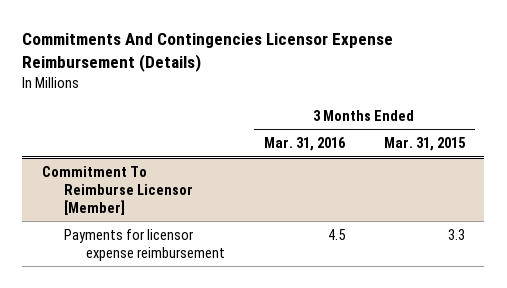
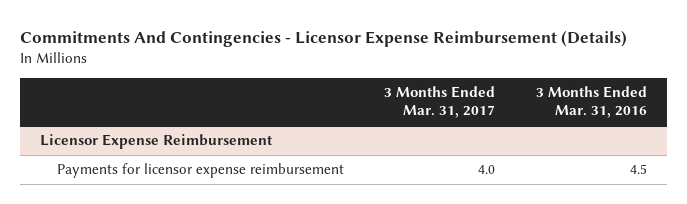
- Commitments And Contingencies Licensor Expense Reimbursement (Details)
+ Commitments And Contingencies - Licensor Expense Reimbursement (Details)
- | 3 Months Ended Mar. 31, 2016 | 3 Months Ended Mar. 31, 2015
+ | 3 Months Ended Mar. 31, 2017 | 3 Months Ended Mar. 31, 2016
- Commitment To Reimburse Licensor [Member]
+ Licensor Expense Reimbursement

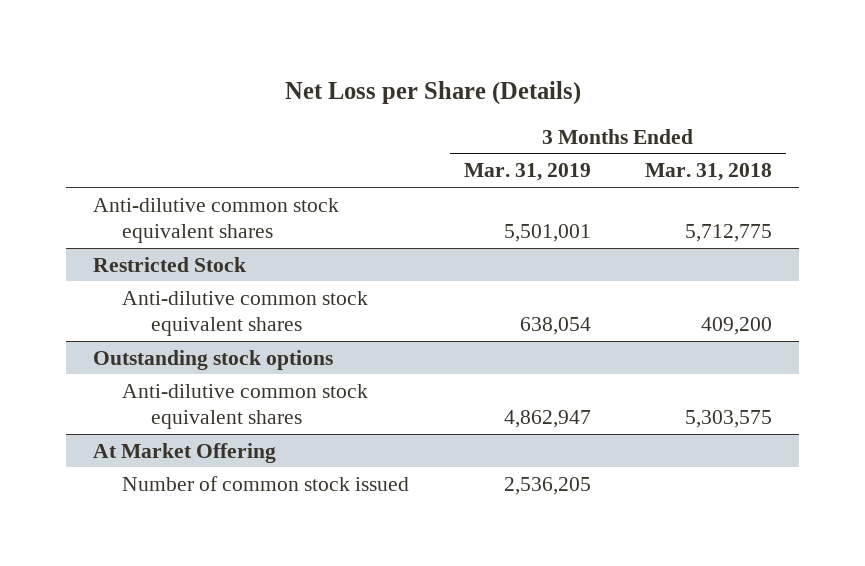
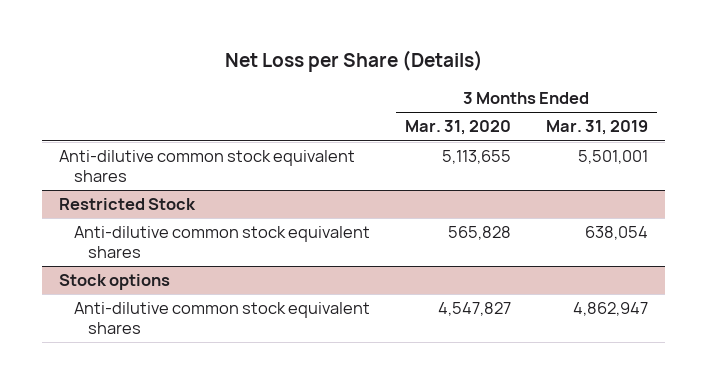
- | 3 Months Ended Mar. 31, 2019 | 3 Months Ended Mar. 31, 2018
+ | 3 Months Ended Mar. 31, 2020 | 3 Months Ended Mar. 31, 2019
- Outstanding stock options
+ Stock options
- At Market Offering
- Number of common stock issued | 2,536,205 |

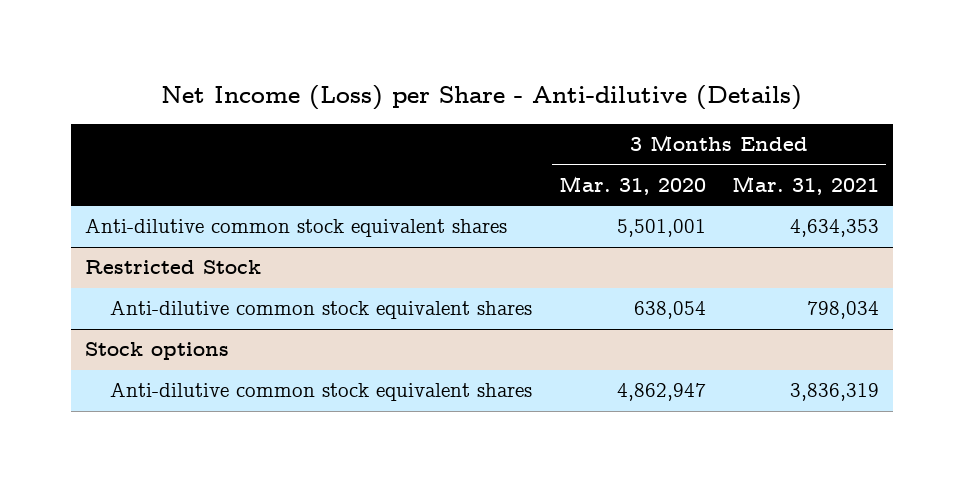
- Net Loss per Share (Details)
+ Net Income (Loss) per Share - Anti-dilutive (Details)
- | 3 Months Ended Mar. 31, 2020 | 3 Months Ended Mar. 31, 2019
+ | 3 Months Ended Mar. 31, 2020 | 3 Months Ended Mar. 31, 2021
- Anti-dilutive common stock equivalent shares | 5,113,655 | 5,501,001
+ Anti-dilutive common stock equivalent shares | 5,501,001 | 4,634,353
@ Restricted Stock
- Anti-dilutive common stock equivalent shares | 565,828 | 638,054
+ Anti-dilutive common stock equivalent shares | 638,054 | 798,034
@ Stock options
- Anti-dilutive common stock equivalent shares | 4,547,827 | 4,862,947
+ Anti-dilutive common stock equivalent shares | 4,862,947 | 3,836,319

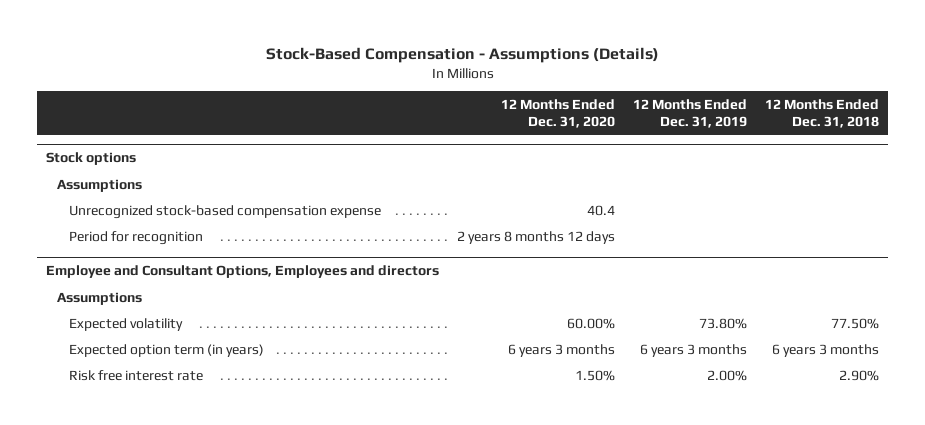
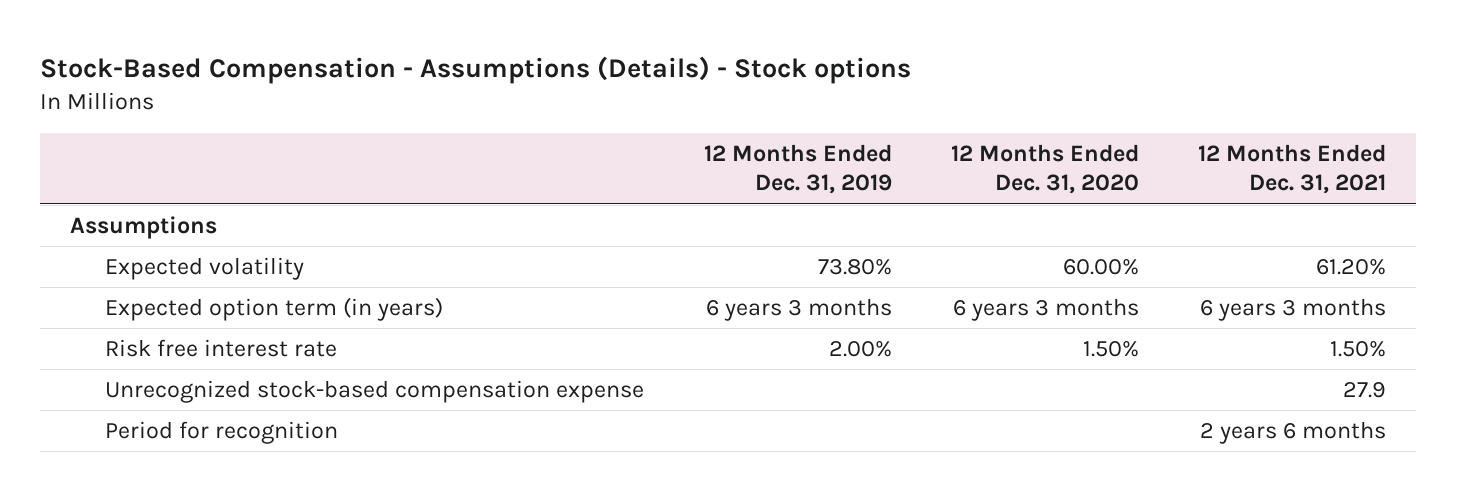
- Stock-Based Compensation - Assumptions (Details)
+ Stock-Based Compensation - Assumptions (Details) - Stock options
- | 12 Months Ended Dec. 31, 2020 | 12 Months Ended Dec. 31, 2019 | 12 Months Ended Dec. 31, 2018
+ | 12 Months Ended Dec. 31, 2019 | 12 Months Ended Dec. 31, 2020 | 12 Months Ended Dec. 31, 2021
- Stock options
- Unrecognized stock-based compensation expense | 40.4 | |
- Period for recognition | 2 years 8 months 12 days | |
- Employee and Consultant Options, Employees and directors
- Assumptions
+ Unrecognized stock-based compensation expense | | | 27.9
+ Period for recognition | | | 2 years 6 months

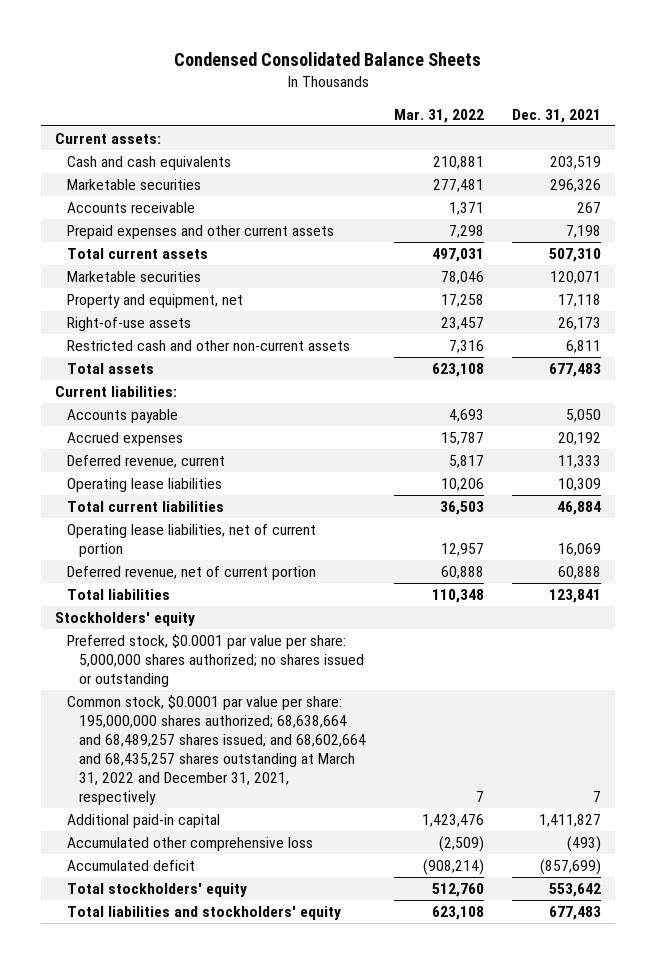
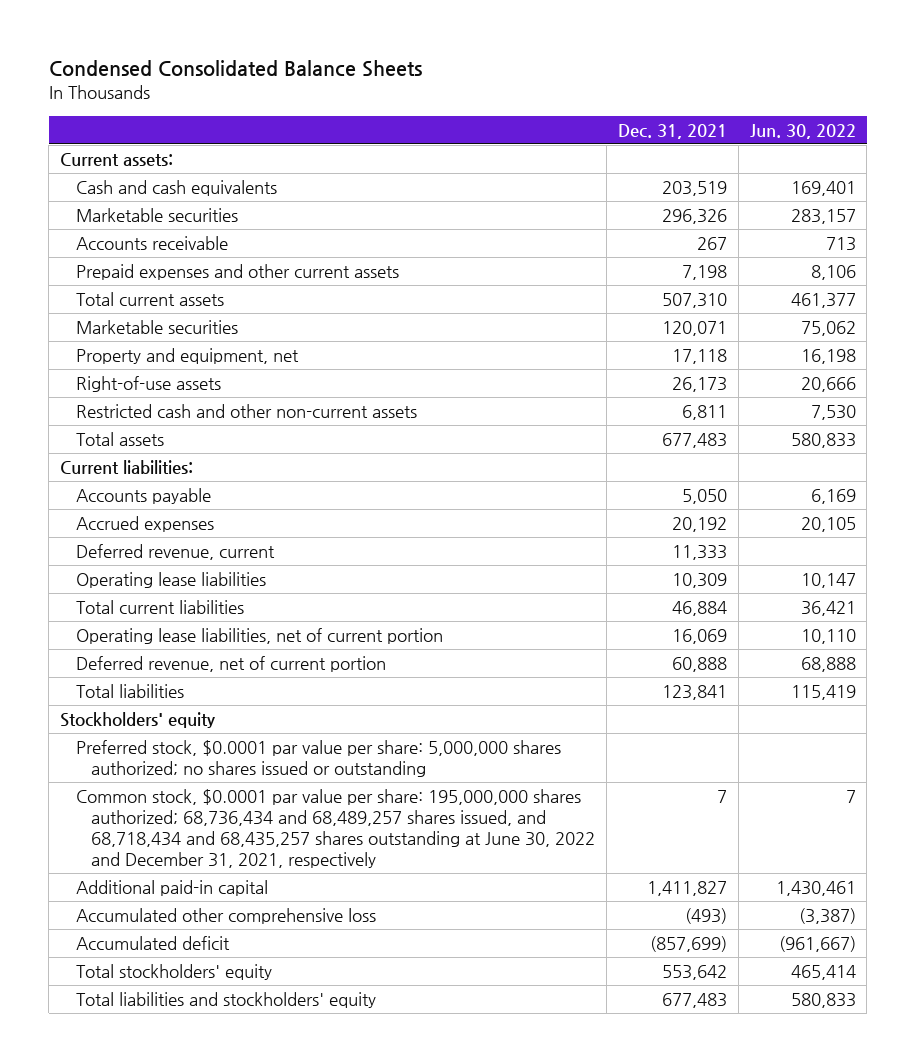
- | Mar. 31, 2022 | Dec. 31, 2021
+ | Dec. 31, 2021 | Jun. 30, 2022
- Common stock, $0.0001 par value per share: 195,000,000 shares authorized; 68,638,664 and 68,489,257 shares issued, and 68,602,664 and 68,435,257 shares outstanding at March 31, 2022 and December 31, 2021, respectively | 7 | 7
+ Common stock, $0.0001 par value per share: 195,000,000 shares authorized; 68,736,434 and 68,489,257 shares issued, and 68,718,434 and 68,435,257 shares outstanding at June 30, 2022 and December 31, 2021, respectively | 7 | 7

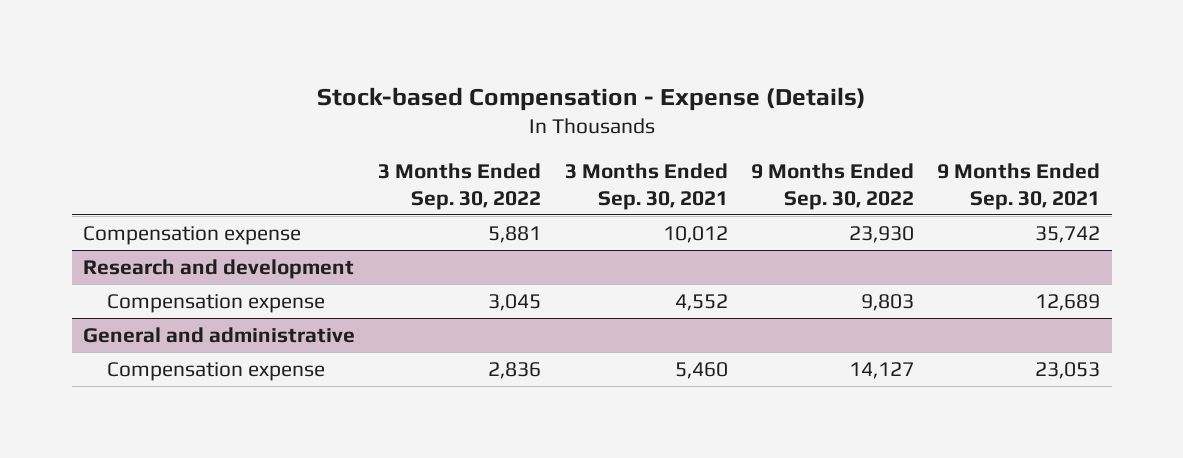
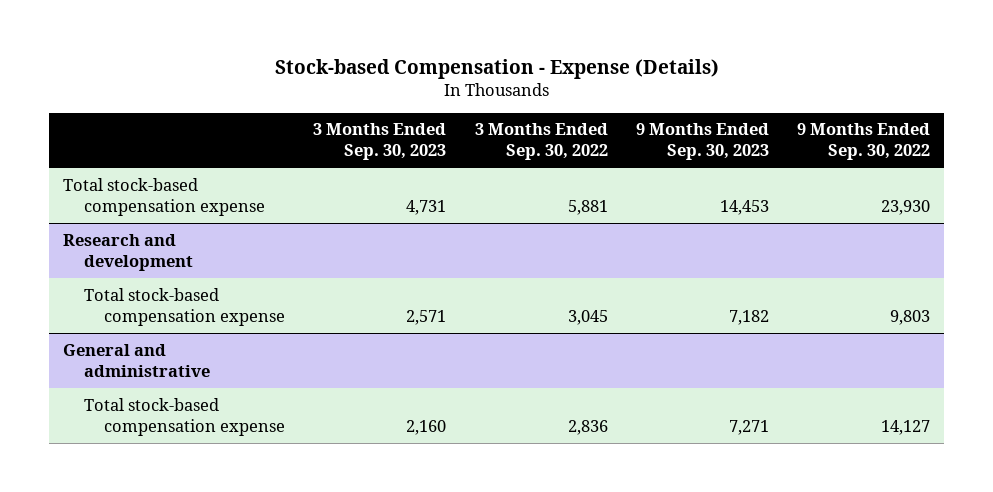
- | 3 Months Ended Sep. 30, 2022 | 3 Months Ended Sep. 30, 2021 | 9 Months Ended Sep. 30, 2022 | 9 Months Ended Sep. 30, 2021
+ | 3 Months Ended Sep. 30, 2023 | 3 Months Ended Sep. 30, 2022 | 9 Months Ended Sep. 30, 2023 | 9 Months Ended Sep. 30, 2022
- Compensation expense | 5,881 | 10,012 | 23,930 | 35,742
+ Total stock-based compensation expense | 4,731 | 5,881 | 14,453 | 23,930
@ Research and development
- Compensation expense | 3,045 | 4,552 | 9,803 | 12,689
+ Total stock-based compensation expense | 2,571 | 3,045 | 7,182 | 9,803
@ General and administrative
- Compensation expense | 2,836 | 5,460 | 14,127 | 23,053
+ Total stock-based compensation expense | 2,160 | 2,836 | 7,271 | 14,127

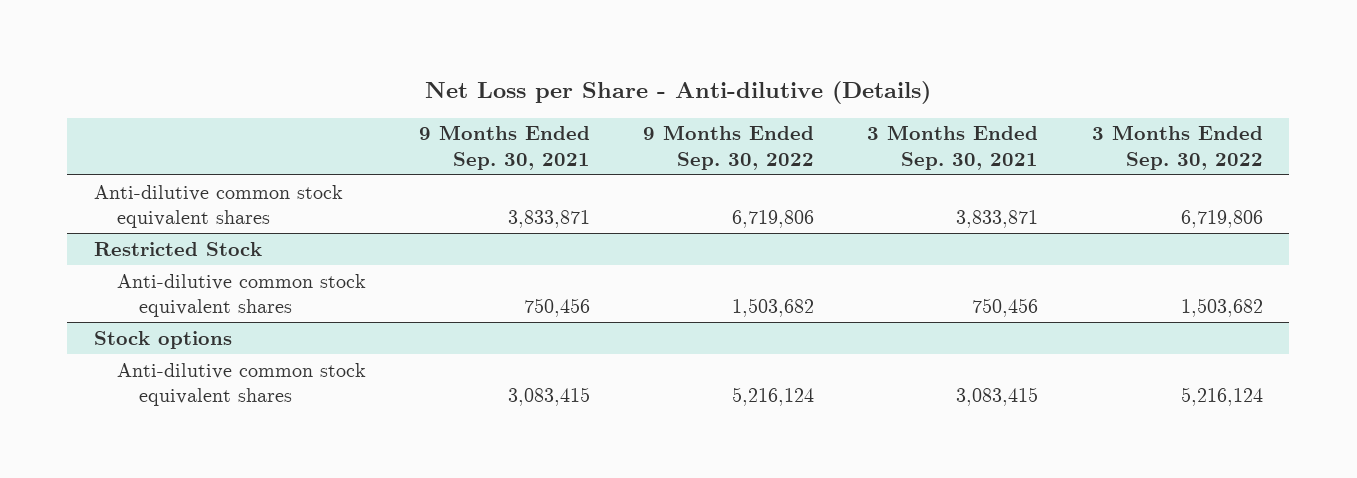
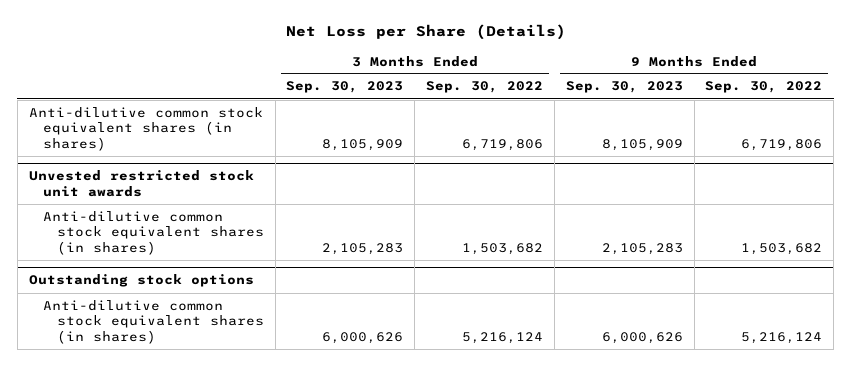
- Net Loss per Share - Anti-dilutive (Details)
+ Net Loss per Share (Details)
- | 9 Months Ended Sep. 30, 2021 | 9 Months Ended Sep. 30, 2022 | 3 Months Ended Sep. 30, 2021 | 3 Months Ended Sep. 30, 2022
+ | 3 Months Ended Sep. 30, 2023 | 3 Months Ended Sep. 30, 2022 | 9 Months Ended Sep. 30, 2023 | 9 Months Ended Sep. 30, 2022
- Anti-dilutive common stock equivalent shares | 3,833,871 | 6,719,806 | 3,833,871 | 6,719,806
- Restricted Stock
- Anti-dilutive common stock equivalent shares | 750,456 | 1,503,682 | 750,456 | 1,503,682
- Stock options
- Anti-dilutive common stock equivalent shares | 3,083,415 | 5,216,124 | 3,083,415 | 5,216,124
+ Anti-dilutive common stock equivalent shares (in shares) | 8,105,909 | 6,719,806 | 8,105,909 | 6,719,806
+ Unvested restricted stock unit awards
+ Anti-dilutive common stock equivalent shares (in shares) | 2,105,283 | 1,503,682 | 2,105,283 | 1,503,682
+ Outstanding stock options
+ Anti-dilutive common stock equivalent shares (in shares) | 6,000,626 | 5,216,124 | 6,000,626 | 5,216,124

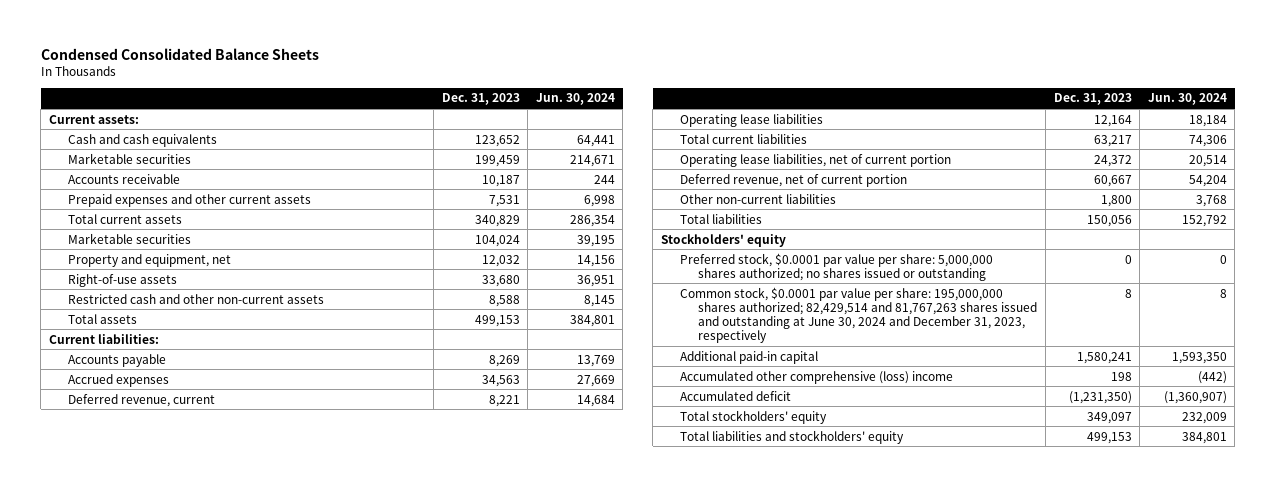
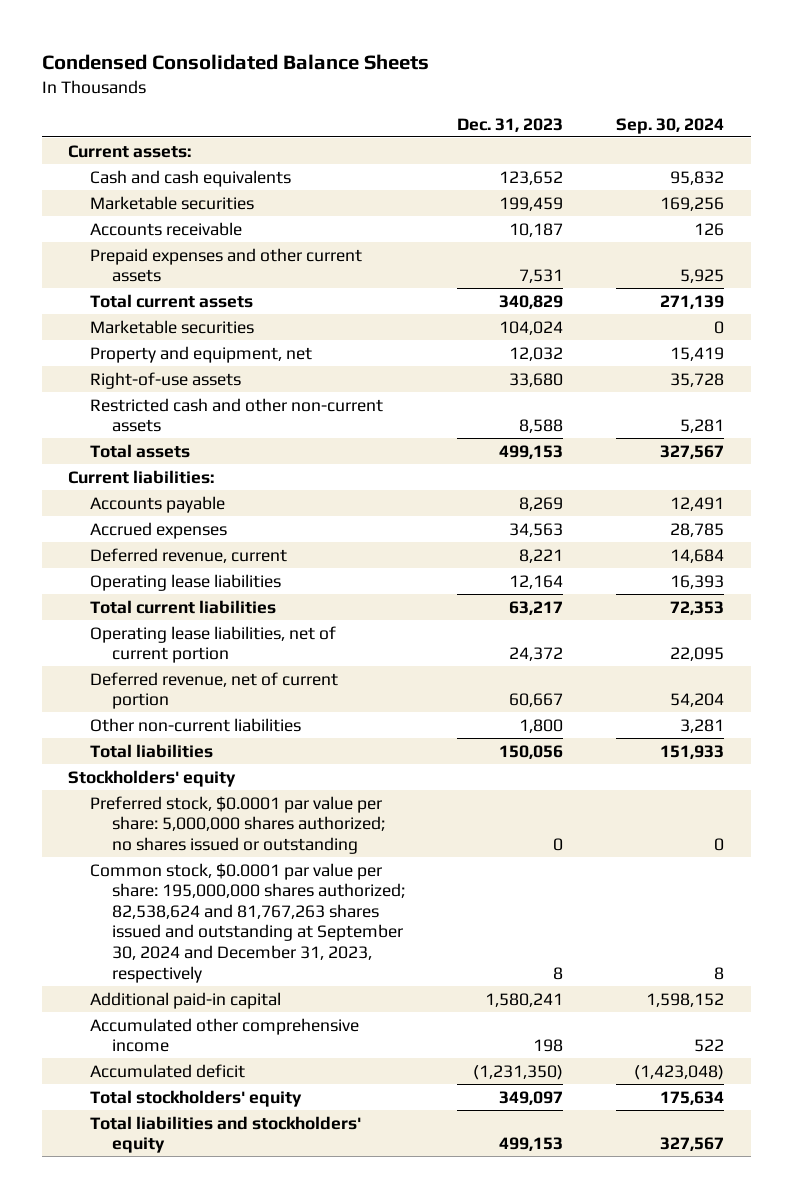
- | Dec. 31, 2023 | Jun. 30, 2024
+ | Dec. 31, 2023 | Sep. 30, 2024
- Common stock, $0.0001 par value per share: 195,000,000 shares authorized; 82,429,514 and 81,767,263 shares issued and outstanding at June 30, 2024 and December 31, 2023, respectively | 8 | 8
+ Common stock, $0.0001 par value per share: 195,000,000 shares authorized; 82,538,624 and 81,767,263 shares issued and outstanding at September 30, 2024 and December 31, 2023, respectively | 8 | 8
- Accumulated other comprehensive (loss) income | 198 | (442)
+ Accumulated other comprehensive income | 198 | 522

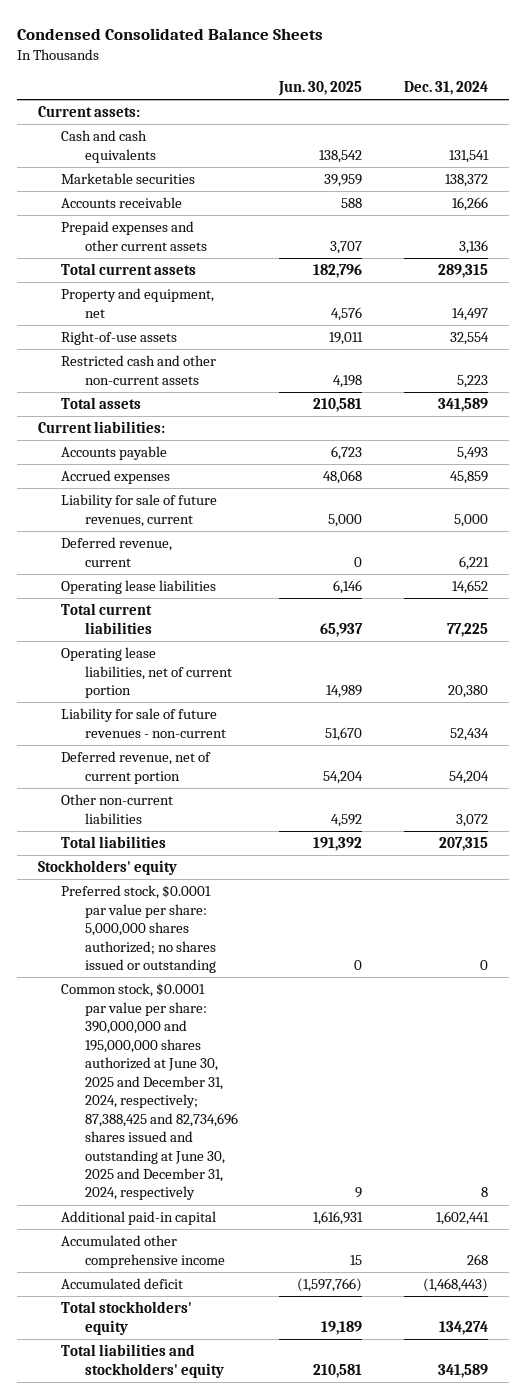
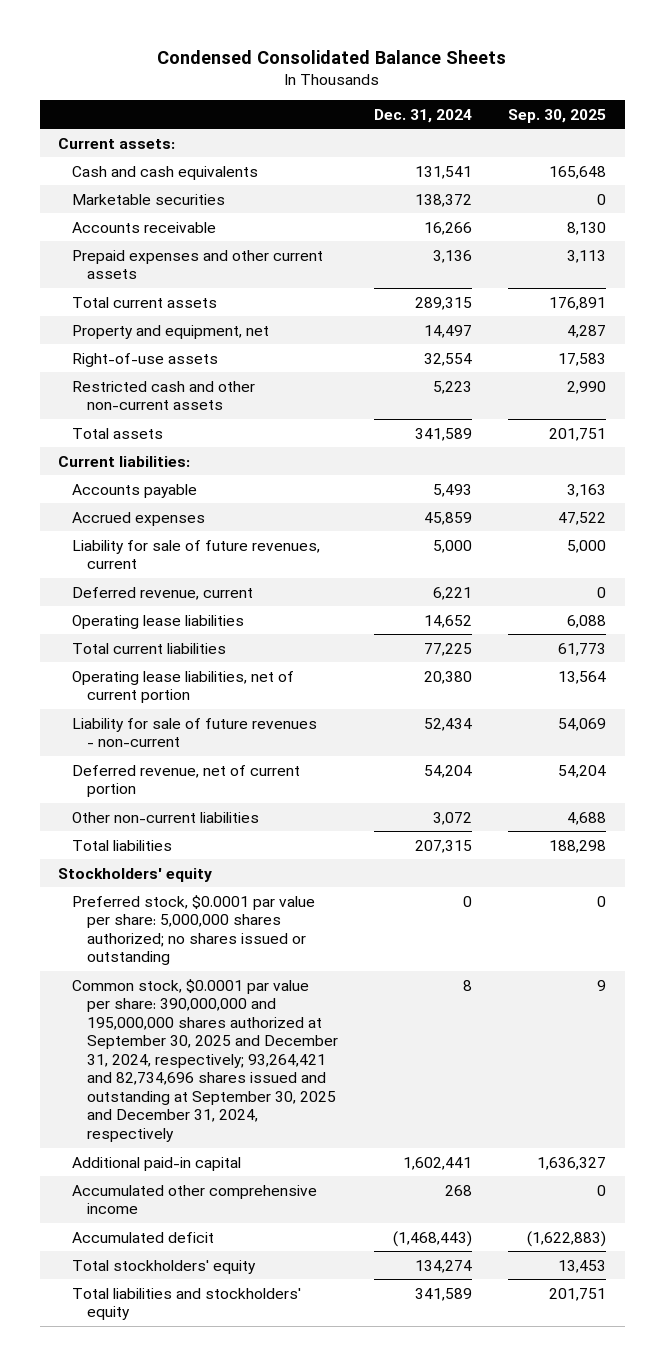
- | Jun. 30, 2025 | Dec. 31, 2024
+ | Dec. 31, 2024 | Sep. 30, 2025
- Common stock, $0.0001 par value per share: 390,000,000 and 195,000,000 shares authorized at June 30, 2025 and December 31, 2024, respectively; 87,388,425 and 82,734,696 shares issued and outstanding at June 30, 2025 and December 31, 2024, respectively | 9 | 8
+ Common stock, $0.0001 par value per share: 390,000,000 and 195,000,000 shares authorized at September 30, 2025 and December 31, 2024, respectively; 93,264,421 and 82,734,696 shares issued and outstanding at September 30, 2025 and December 31, 2024, respectively | 8 | 9

